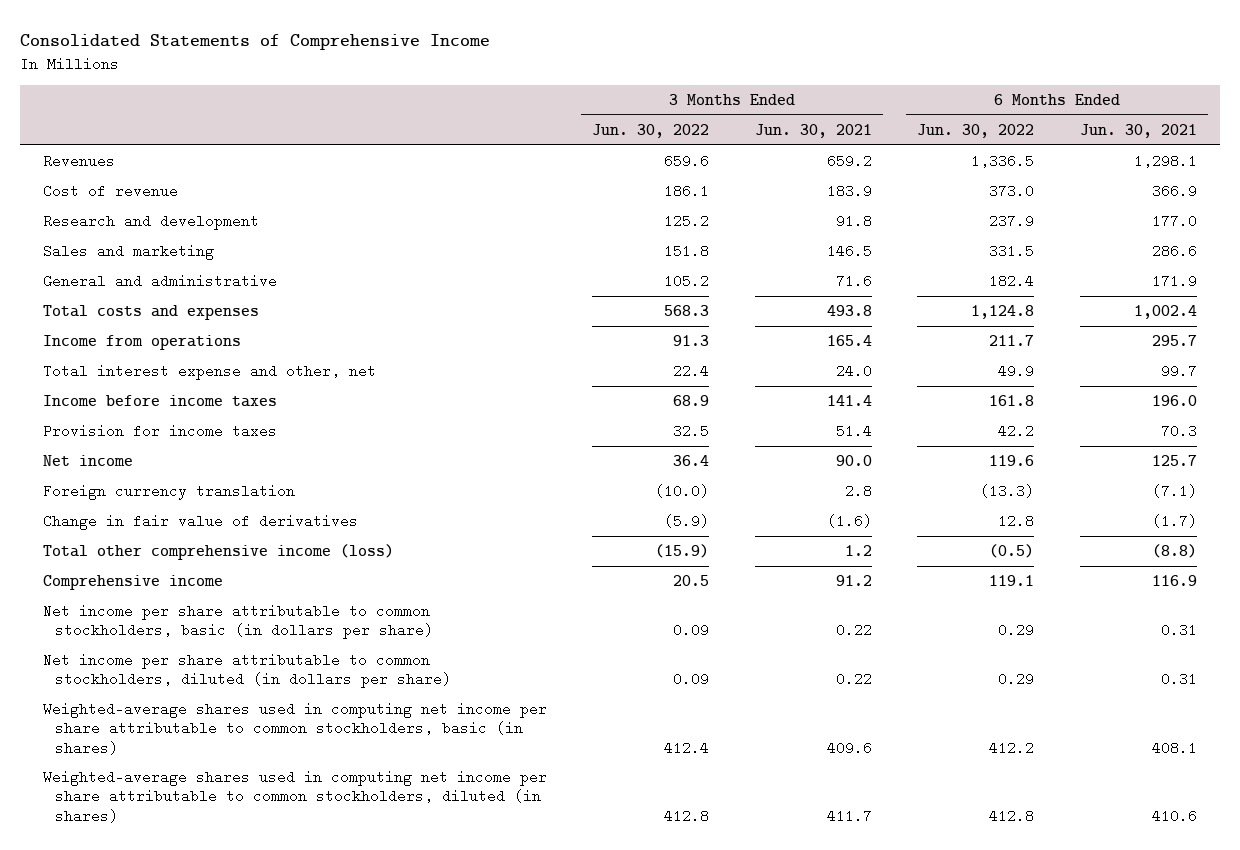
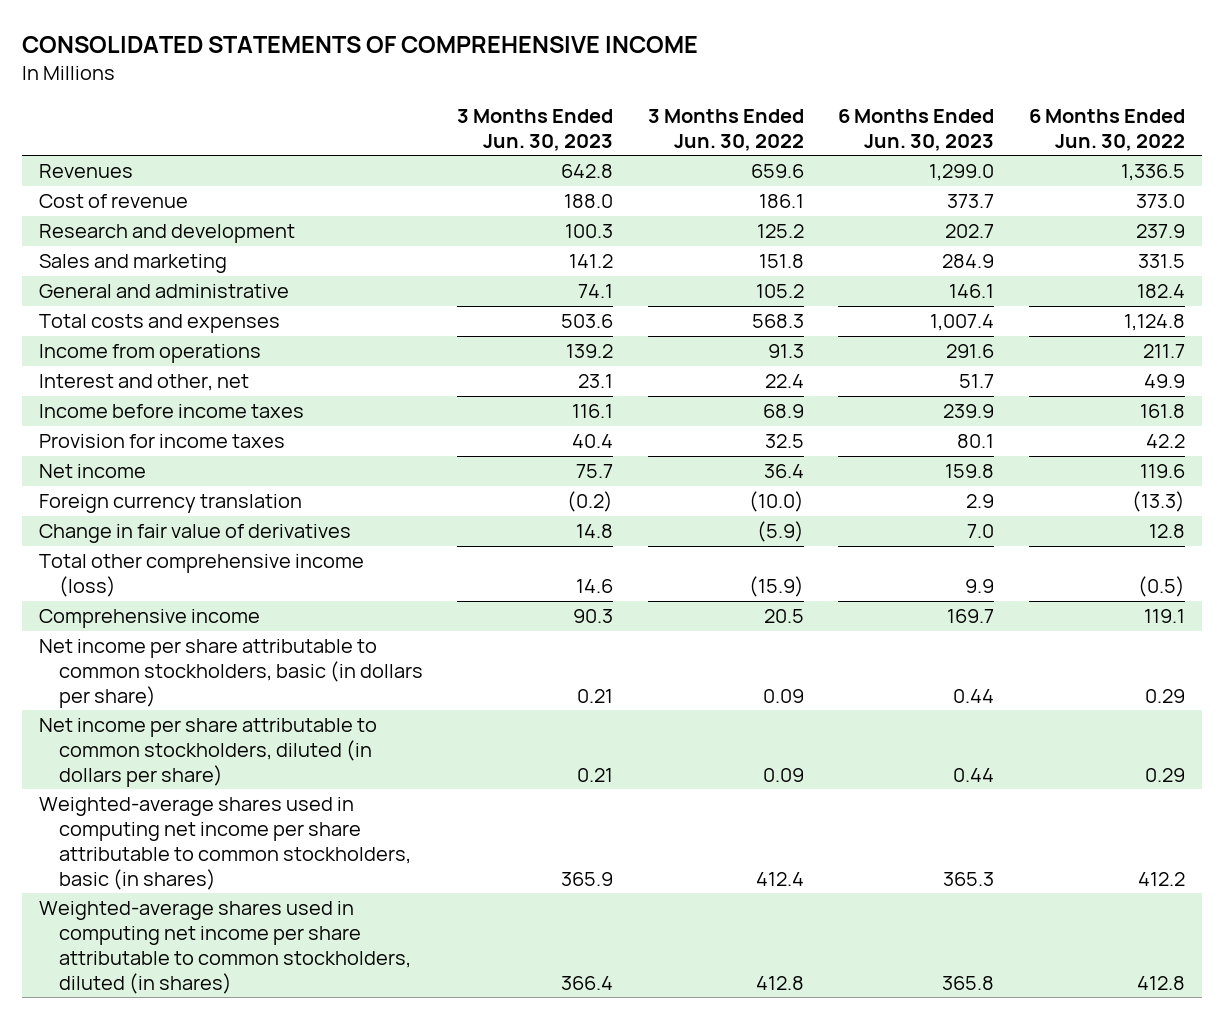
- Consolidated Statements of Comprehensive Income
+ CONSOLIDATED STATEMENTS OF COMPREHENSIVE INCOME
- | 3 Months Ended Jun. 30, 2022 | 3 Months Ended Jun. 30, 2021 | 6 Months Ended Jun. 30, 2022 | 6 Months Ended Jun. 30, 2021
+ | 3 Months Ended Jun. 30, 2023 | 3 Months Ended Jun. 30, 2022 | 6 Months Ended Jun. 30, 2023 | 6 Months Ended Jun. 30, 2022
- Total interest expense and other, net | 22.4 | 24.0 | 49.9 | 99.7
+ Interest and other, net | 23.1 | 22.4 | 51.7 | 49.9

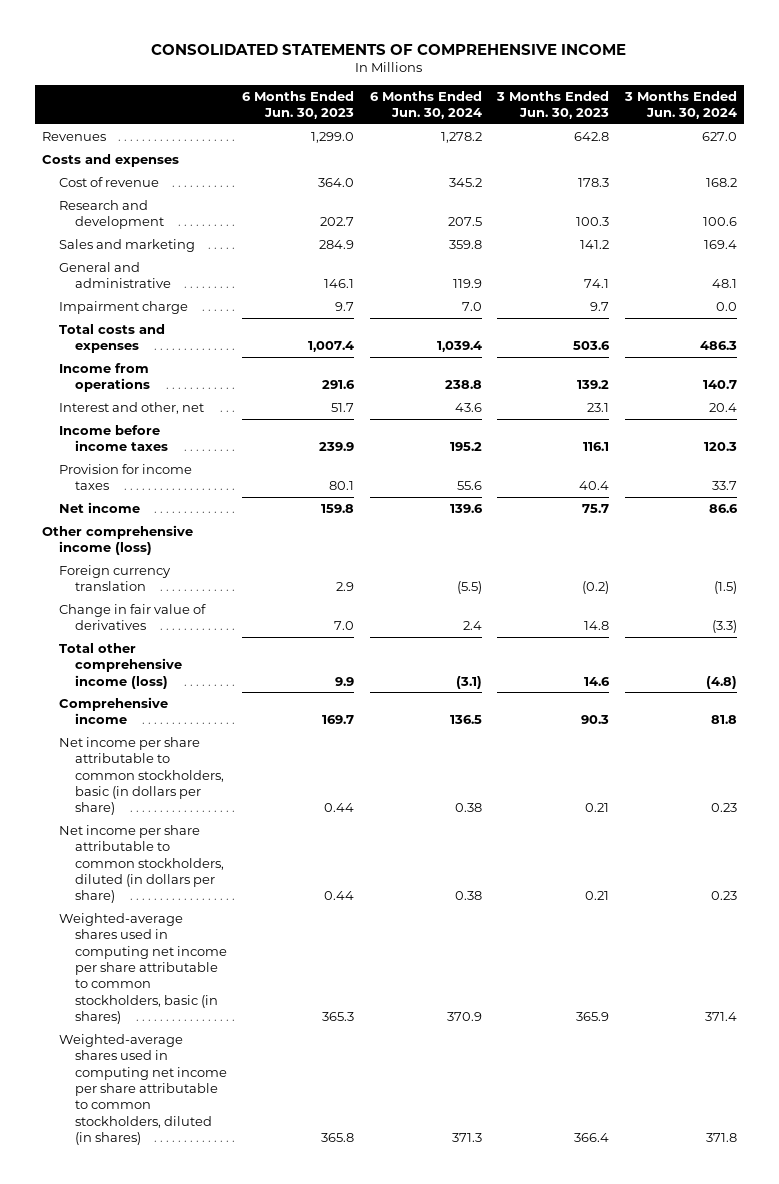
- | 3 Months Ended Jun. 30, 2023 | 3 Months Ended Jun. 30, 2022 | 6 Months Ended Jun. 30, 2023 | 6 Months Ended Jun. 30, 2022
+ | 6 Months Ended Jun. 30, 2023 | 6 Months Ended Jun. 30, 2024 | 3 Months Ended Jun. 30, 2023 | 3 Months Ended Jun. 30, 2024
- Cost of revenue | 188.0 | 186.1 | 373.7 | 373.0
+ Costs and expenses
+ Cost of revenue | 364.0 | 345.2 | 178.3 | 168.2
+ Impairment charge | 9.7 | 7.0 | 9.7 | 0.0
+ Other comprehensive income (loss)

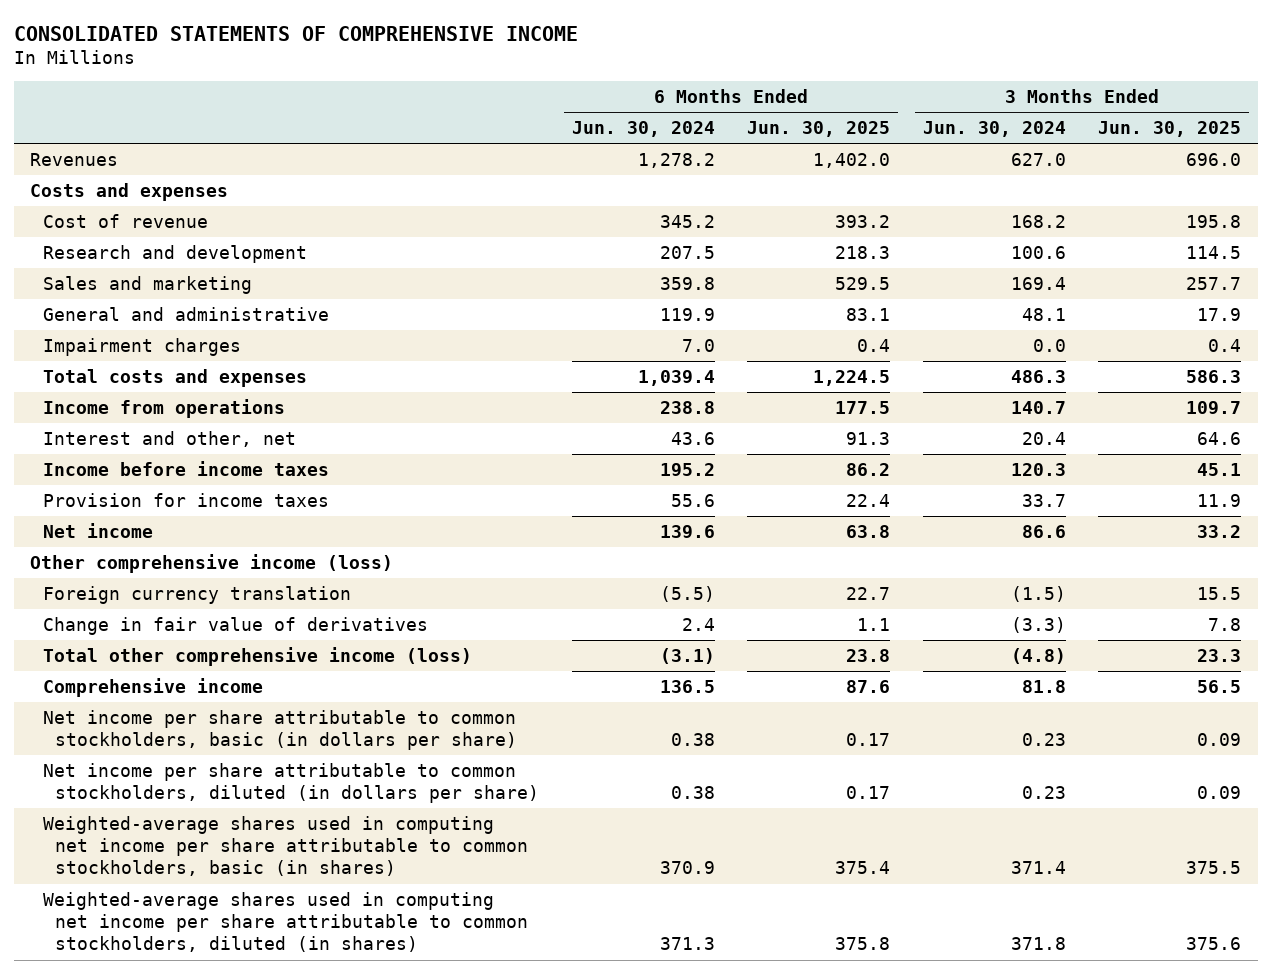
- | 6 Months Ended Jun. 30, 2023 | 6 Months Ended Jun. 30, 2024 | 3 Months Ended Jun. 30, 2023 | 3 Months Ended Jun. 30, 2024
+ | 6 Months Ended Jun. 30, 2024 | 6 Months Ended Jun. 30, 2025 | 3 Months Ended Jun. 30, 2024 | 3 Months Ended Jun. 30, 2025
- Impairment charge | 9.7 | 7.0 | 9.7 | 0.0
+ Impairment charges | 7.0 | 0.4 | 0.0 | 0.4

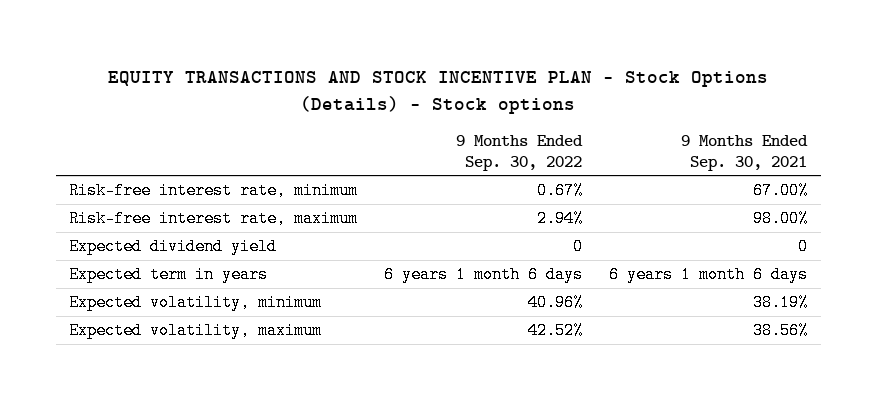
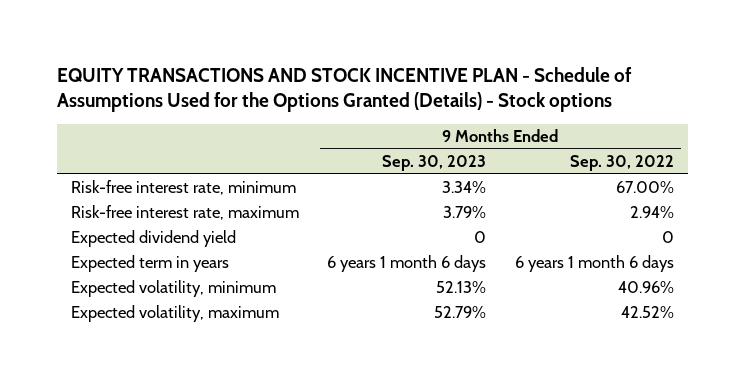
- EQUITY TRANSACTIONS AND STOCK INCENTIVE PLAN - Stock Options (Details) - Stock options
+ EQUITY TRANSACTIONS AND STOCK INCENTIVE PLAN - Schedule of Assumptions Used for the Options Granted (Details) - Stock options
- | 9 Months Ended Sep. 30, 2022 | 9 Months Ended Sep. 30, 2021
+ | 9 Months Ended Sep. 30, 2023 | 9 Months Ended Sep. 30, 2022
- Risk-free interest rate, minimum | 0.67% | 67.00%
+ Risk-free interest rate, minimum | 3.34% | 67.00%

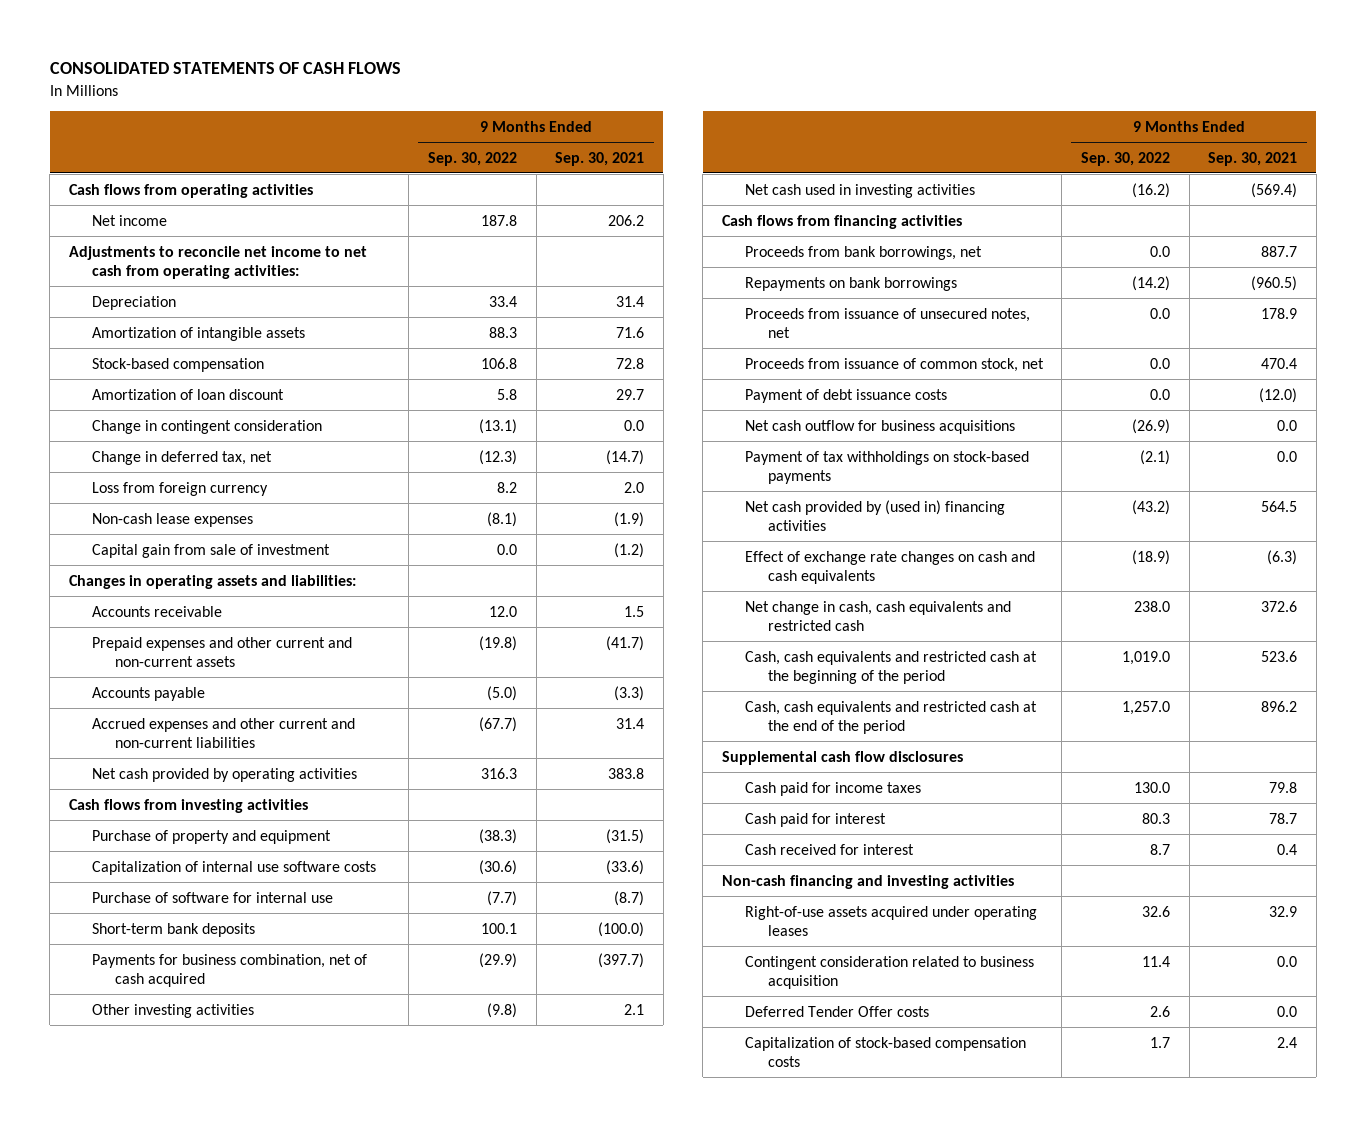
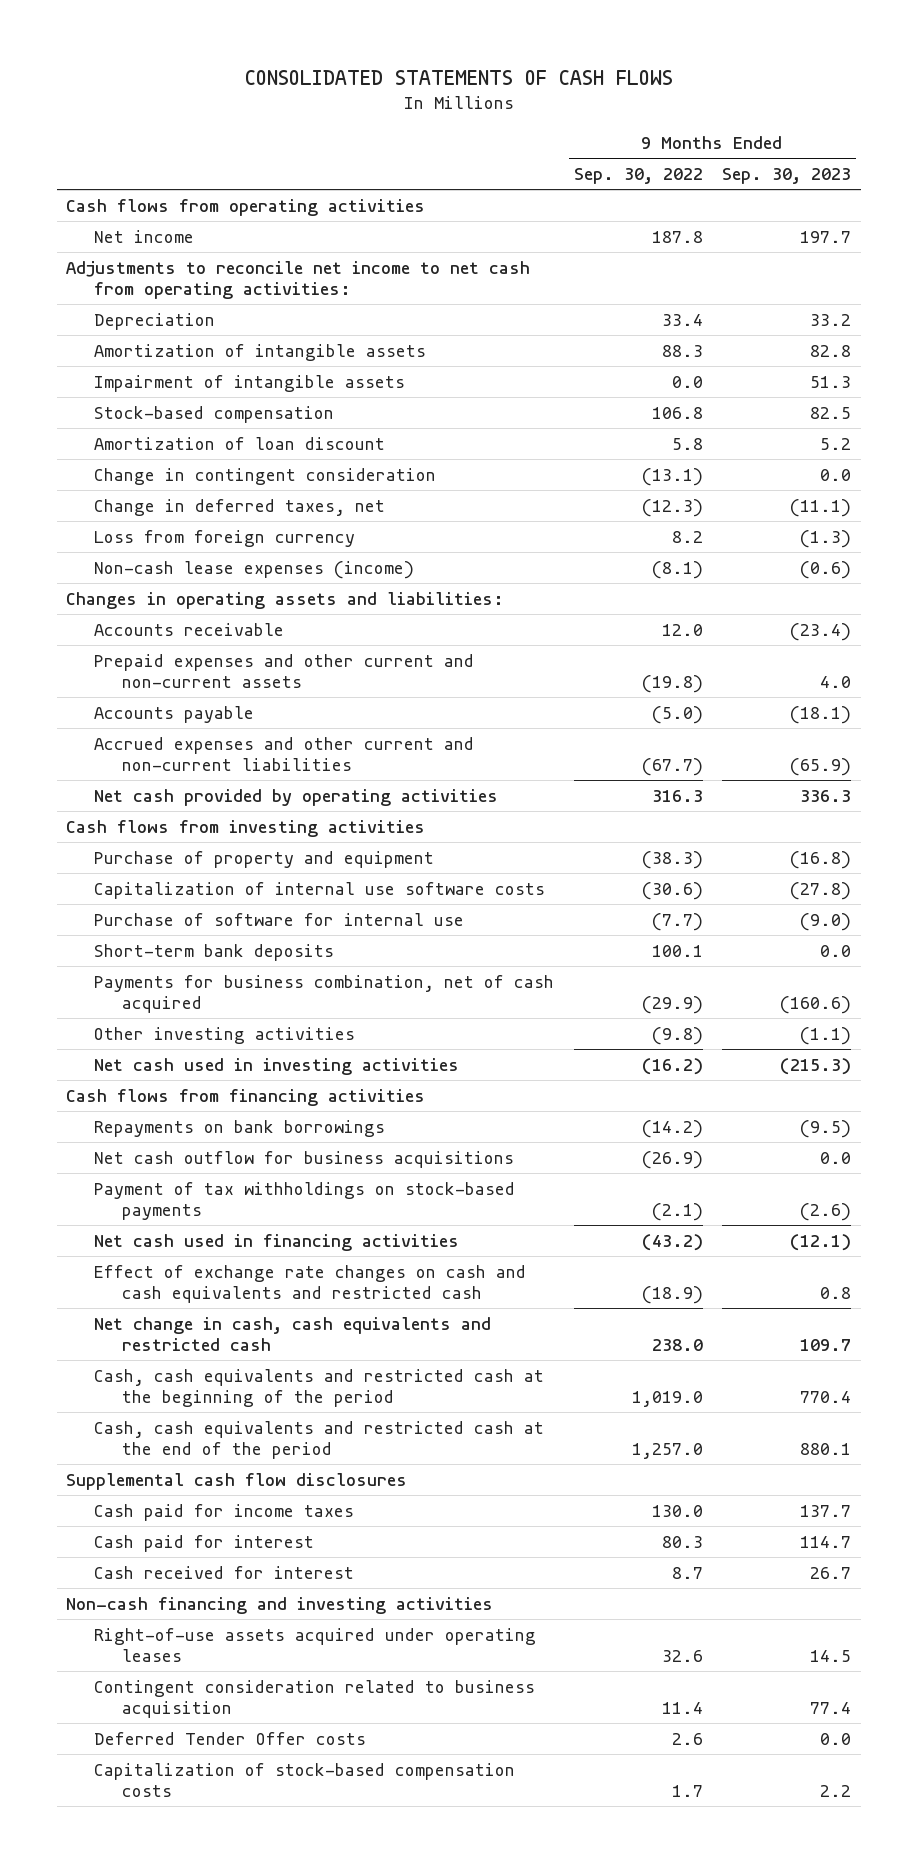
- | 9 Months Ended Sep. 30, 2022 | 9 Months Ended Sep. 30, 2021
+ | 9 Months Ended Sep. 30, 2022 | 9 Months Ended Sep. 30, 2023
+ Impairment of intangible assets | 0.0 | 51.3
- Change in deferred tax, net | (12.3) | (14.7)
+ Change in deferred taxes, net | (12.3) | (11.1)
- Non-cash lease expenses | (8.1) | (1.9)
- Capital gain from sale of investment | 0.0 | (1.2)
+ Non-cash lease expenses (income) | (8.1) | (0.6)
- Proceeds from bank borrowings, net | 0.0 | 887.7
- Proceeds from issuance of unsecured notes, net | 0.0 | 178.9
- Proceeds from issuance of common stock, net | 0.0 | 470.4
- Payment of debt issuance costs | 0.0 | (12.0)
- Net cash provided by (used in) financing activities | (43.2) | 564.5
- Effect of exchange rate changes on cash and cash equivalents | (18.9) | (6.3)
+ Net cash used in financing activities | (43.2) | (12.1)
+ Effect of exchange rate changes on cash and cash equivalents and restricted cash | (18.9) | 0.8

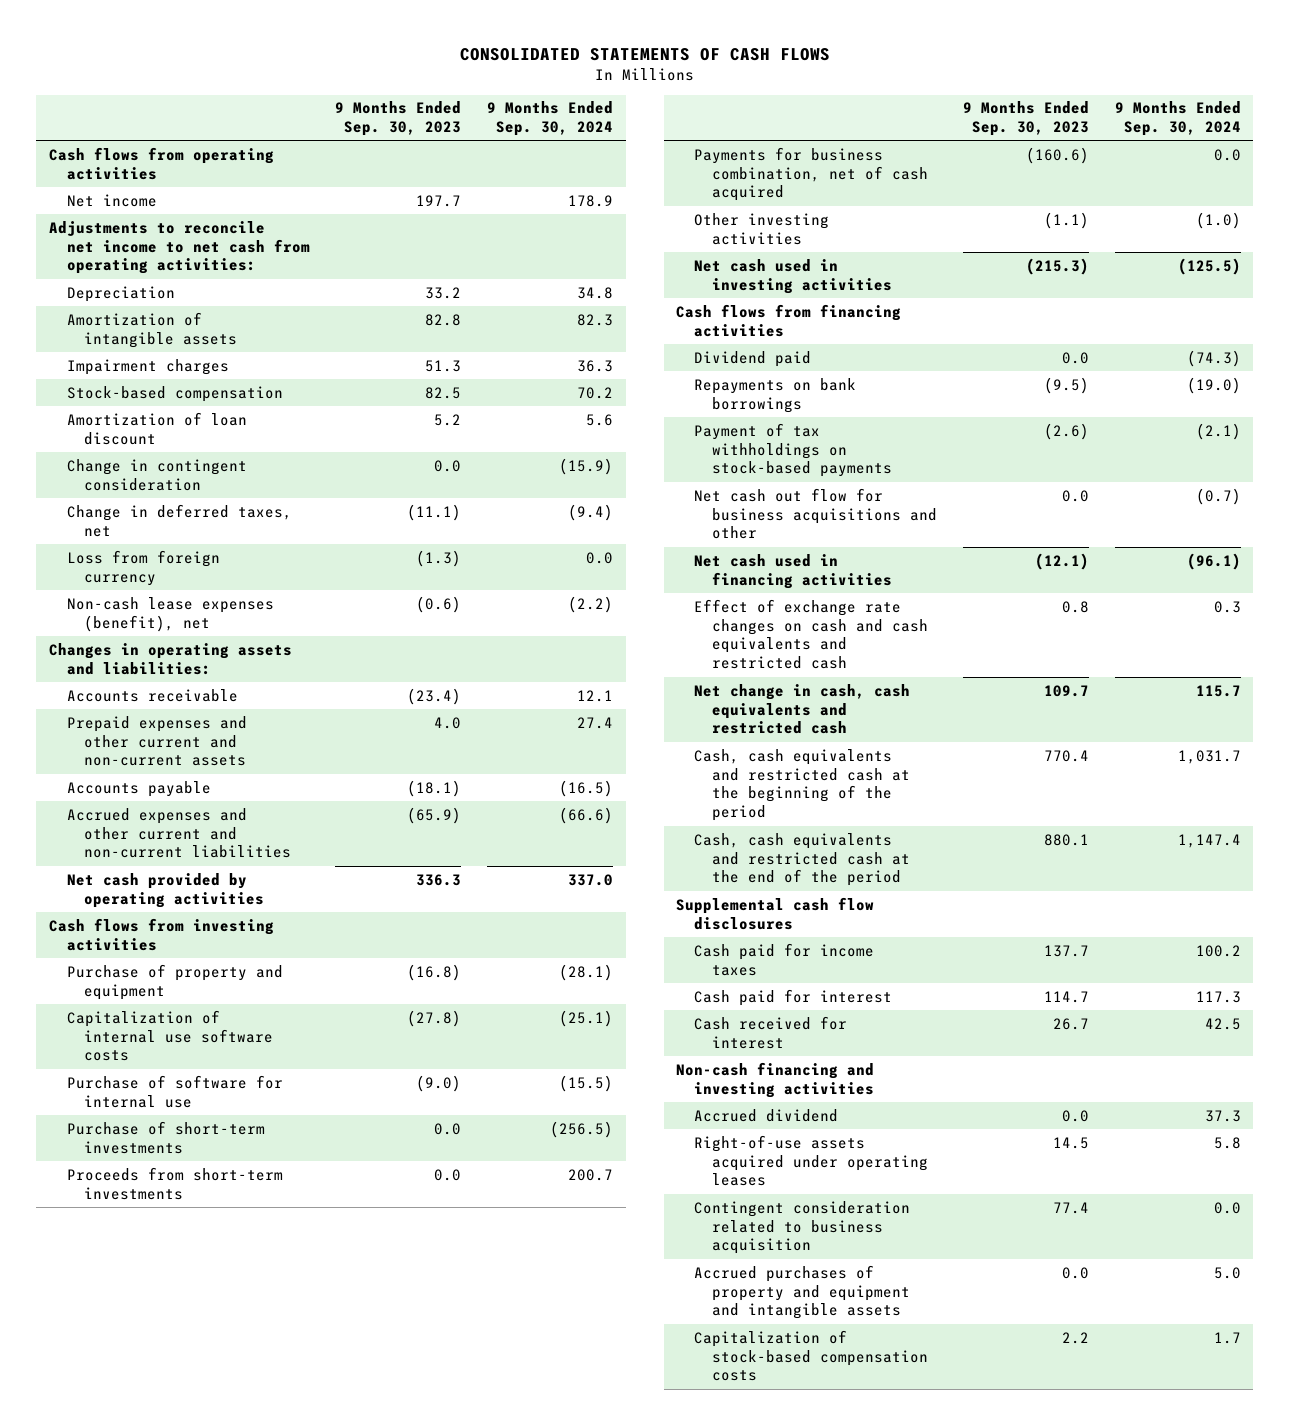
- | 9 Months Ended Sep. 30, 2022 | 9 Months Ended Sep. 30, 2023
+ | 9 Months Ended Sep. 30, 2023 | 9 Months Ended Sep. 30, 2024
- Impairment of intangible assets | 0.0 | 51.3
+ Impairment charges | 51.3 | 36.3
- Non-cash lease expenses (income) | (8.1) | (0.6)
+ Non-cash lease expenses (benefit), net | (0.6) | (2.2)
- Short-term bank deposits | 100.1 | 0.0
+ Purchase of short-term investments | 0.0 | (256.5)
+ Proceeds from short-term investments | 0.0 | 200.7
+ Dividend paid | 0.0 | (74.3)
- Net cash outflow for business acquisitions | (26.9) | 0.0
+ Net cash out flow for business acquisitions and other | 0.0 | (0.7)
+ Accrued dividend | 0.0 | 37.3
- Deferred Tender Offer costs | 2.6 | 0.0
+ Accrued purchases of property and equipment and intangible assets | 0.0 | 5.0

